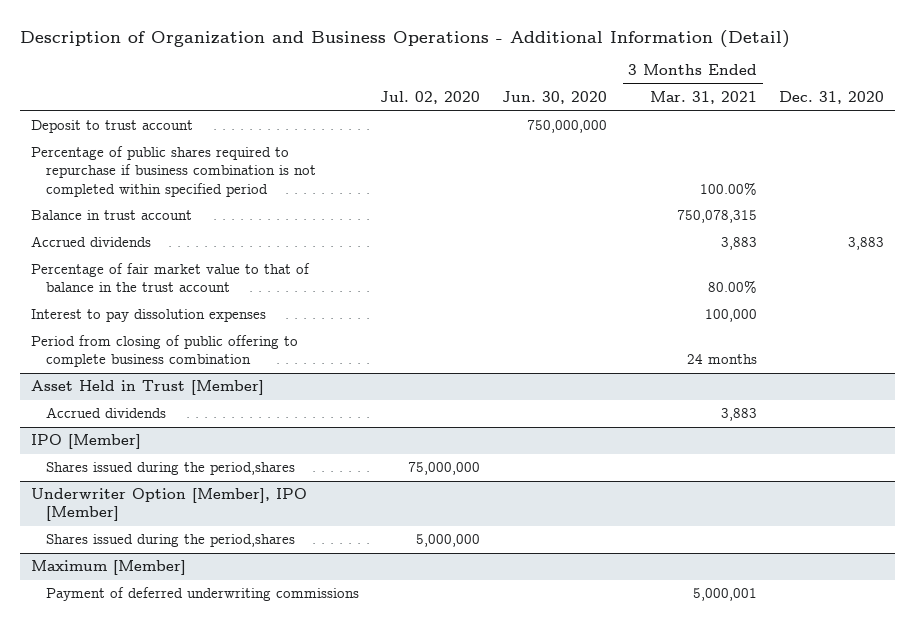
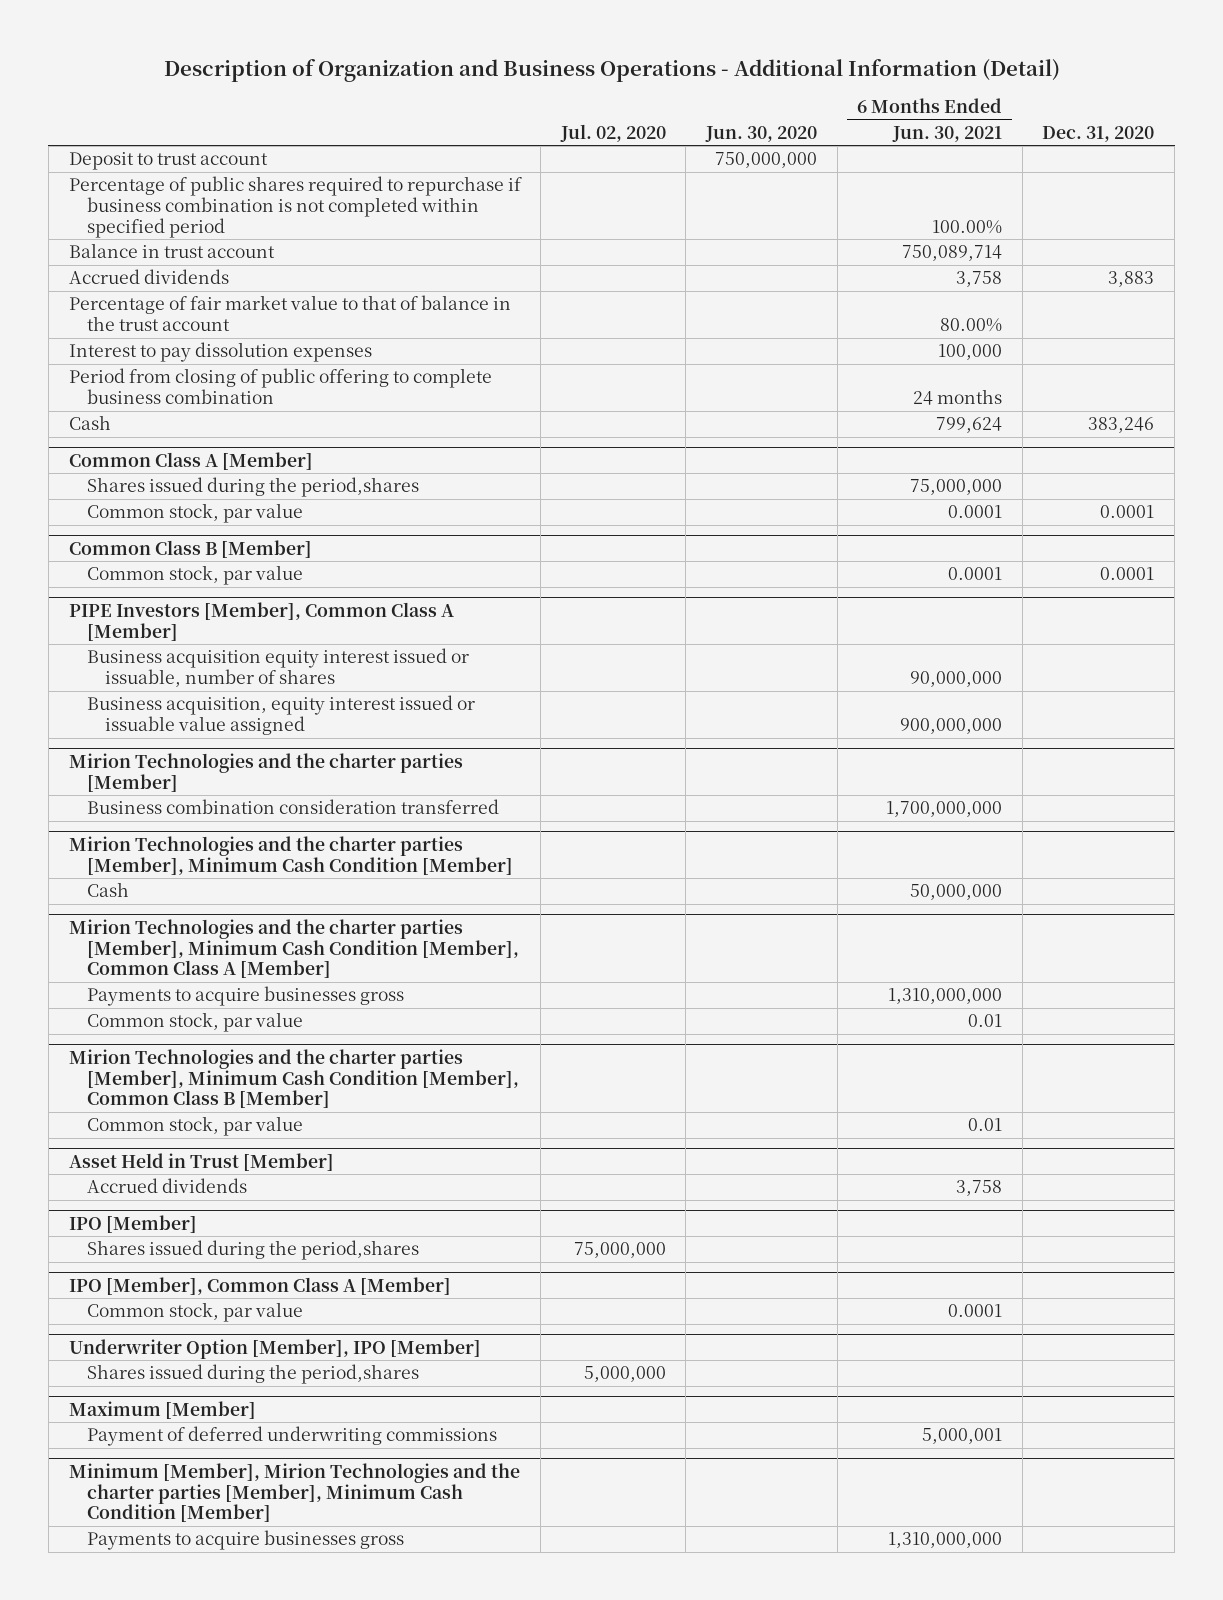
- | Jul. 02, 2020 | Jun. 30, 2020 | 3 Months Ended Mar. 31, 2021 | Dec. 31, 2020
+ | Jul. 02, 2020 | Jun. 30, 2020 | 6 Months Ended Jun. 30, 2021 | Dec. 31, 2020
+ Cash | | | 799,624 | 383,246
+ Common Class A [Member]
+ Shares issued during the period,shares | | | 75,000,000 |
+ Common stock, par value | | | 0.0001 | 0.0001
+ Common Class B [Member]
+ Common stock, par value | | | 0.0001 | 0.0001
+ PIPE Investors [Member], Common Class A [Member]
+ Business acquisition equity interest issued or issuable, number of shares | | | 90,000,000 |
+ Business acquisition, equity interest issued or issuable value assigned | | | 900,000,000 |
+ Mirion Technologies and the charter parties [Member]
+ Business combination consideration transferred | | | 1,700,000,000 |
+ Mirion Technologies and the charter parties [Member], Minimum Cash Condition [Member]
+ Cash | | | 50,000,000 |
+ Mirion Technologies and the charter parties [Member], Minimum Cash Condition [Member], Common Class A [Member]
+ Payments to acquire businesses gross | | | 1,310,000,000 |
+ Common stock, par value | | | 0.01 |
+ Mirion Technologies and the charter parties [Member], Minimum Cash Condition [Member], Common Class B [Member]
+ Common stock, par value | | | 0.01 |
+ IPO [Member], Common Class A [Member]
+ Common stock, par value | | | 0.0001 |
+ Minimum [Member], Mirion Technologies and the charter parties [Member], Minimum Cash Condition [Member]
+ Payments to acquire businesses gross | | | 1,310,000,000 |

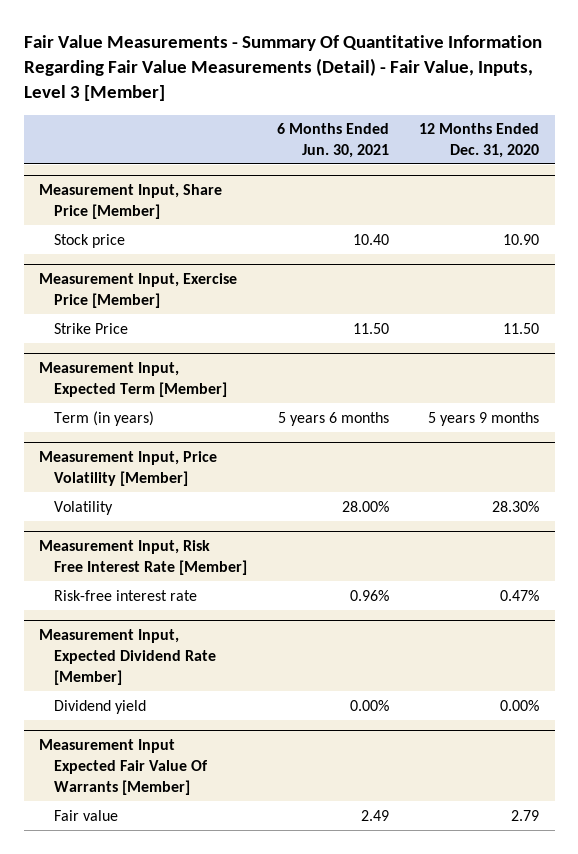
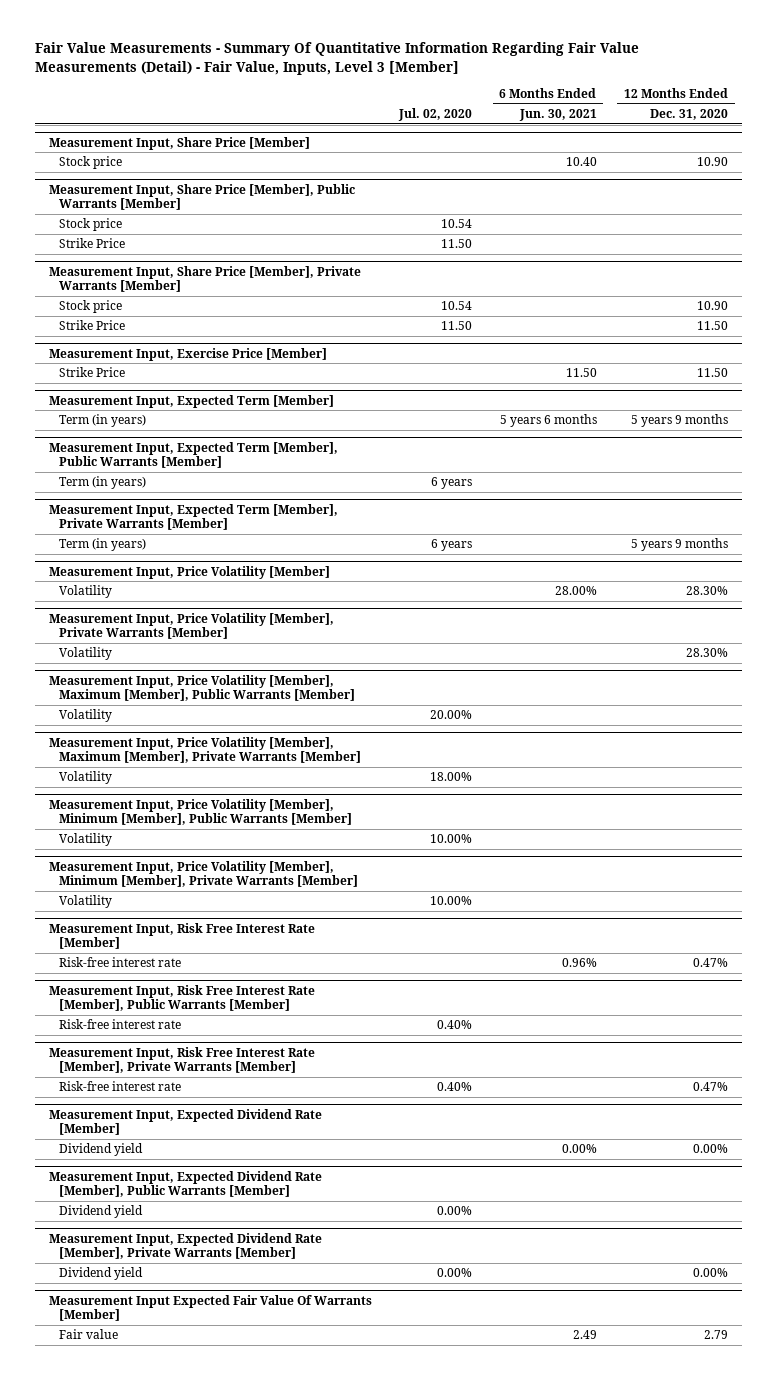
- | 6 Months Ended Jun. 30, 2021 | 12 Months Ended Dec. 31, 2020
+ | Jul. 02, 2020 | 6 Months Ended Jun. 30, 2021 | 12 Months Ended Dec. 31, 2020
+ Measurement Input, Share Price [Member], Public Warrants [Member]
+ Stock price | 10.54 | |
+ Strike Price | 11.50 | |
+ Measurement Input, Share Price [Member], Private Warrants [Member]
+ Stock price | 10.54 | | 10.90
+ Strike Price | 11.50 | | 11.50
+ Measurement Input, Expected Term [Member], Public Warrants [Member]
+ Term (in years) | 6 years | |
+ Measurement Input, Expected Term [Member], Private Warrants [Member]
+ Term (in years) | 6 years | | 5 years 9 months
+ Measurement Input, Price Volatility [Member], Private Warrants [Member]
+ Volatility | | | 28.30%
+ Measurement Input, Price Volatility [Member], Maximum [Member], Public Warrants [Member]
+ Volatility | 20.00% | |
+ Measurement Input, Price Volatility [Member], Maximum [Member], Private Warrants [Member]
+ Volatility | 18.00% | |
+ Measurement Input, Price Volatility [Member], Minimum [Member], Public Warrants [Member]
+ Volatility | 10.00% | |
+ Measurement Input, Price Volatility [Member], Minimum [Member], Private Warrants [Member]
+ Volatility | 10.00% | |
+ Measurement Input, Risk Free Interest Rate [Member], Public Warrants [Member]
+ Risk-free interest rate | 0.40% | |
+ Measurement Input, Risk Free Interest Rate [Member], Private Warrants [Member]
+ Risk-free interest rate | 0.40% | | 0.47%
+ Measurement Input, Expected Dividend Rate [Member], Public Warrants [Member]
+ Dividend yield | 0.00% | |
+ Measurement Input, Expected Dividend Rate [Member], Private Warrants [Member]
+ Dividend yield | 0.00% | | 0.00%

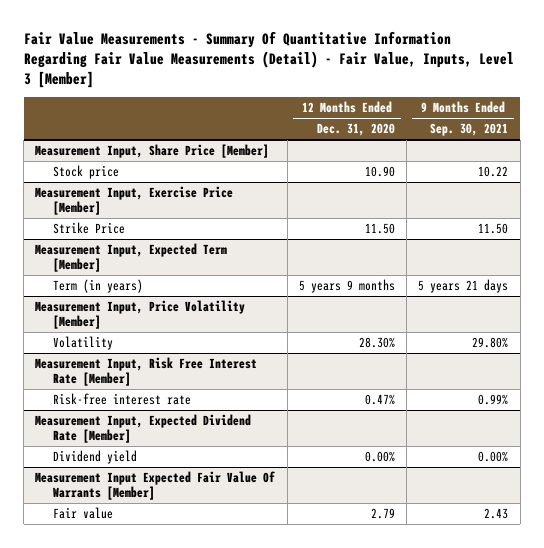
- | Jul. 02, 2020 | 6 Months Ended Jun. 30, 2021 | 12 Months Ended Dec. 31, 2020
+ | 12 Months Ended Dec. 31, 2020 | 9 Months Ended Sep. 30, 2021
- Measurement Input, Share Price [Member], Public Warrants [Member]
- Stock price | 10.54 | |
- Strike Price | 11.50 | |
- Measurement Input, Share Price [Member], Private Warrants [Member]
- Stock price | 10.54 | | 10.90
- Strike Price | 11.50 | | 11.50
- Measurement Input, Expected Term [Member], Public Warrants [Member]
- Term (in years) | 6 years | |
- Measurement Input, Expected Term [Member], Private Warrants [Member]
- Term (in years) | 6 years | | 5 years 9 months
- Measurement Input, Price Volatility [Member], Private Warrants [Member]
- Volatility | | | 28.30%
- Measurement Input, Price Volatility [Member], Maximum [Member], Public Warrants [Member]
- Volatility | 20.00% | |
- Measurement Input, Price Volatility [Member], Maximum [Member], Private Warrants [Member]
- Volatility | 18.00% | |
- Measurement Input, Price Volatility [Member], Minimum [Member], Public Warrants [Member]
- Volatility | 10.00% | |
- Measurement Input, Price Volatility [Member], Minimum [Member], Private Warrants [Member]
- Volatility | 10.00% | |
- Measurement Input, Risk Free Interest Rate [Member], Public Warrants [Member]
- Risk-free interest rate | 0.40% | |
- Measurement Input, Risk Free Interest Rate [Member], Private Warrants [Member]
- Risk-free interest rate | 0.40% | | 0.47%
- Measurement Input, Expected Dividend Rate [Member], Public Warrants [Member]
- Dividend yield | 0.00% | |
- Measurement Input, Expected Dividend Rate [Member], Private Warrants [Member]
- Dividend yield | 0.00% | | 0.00%

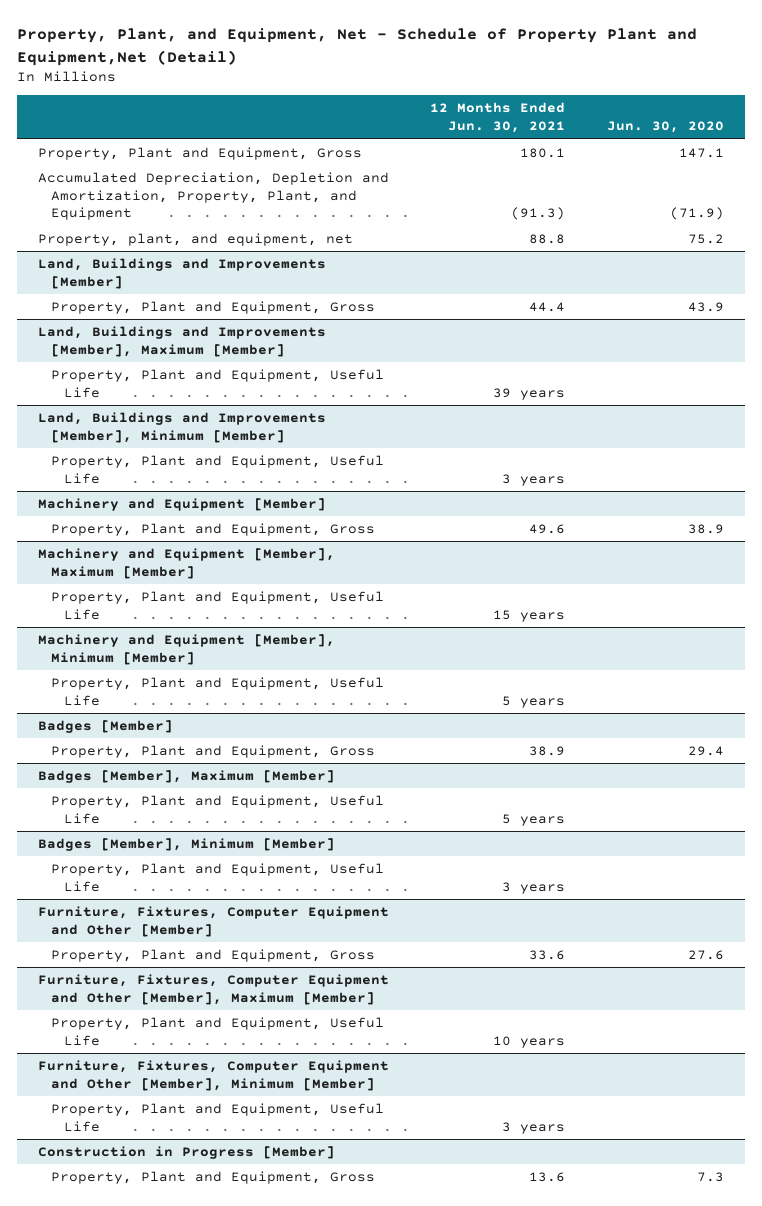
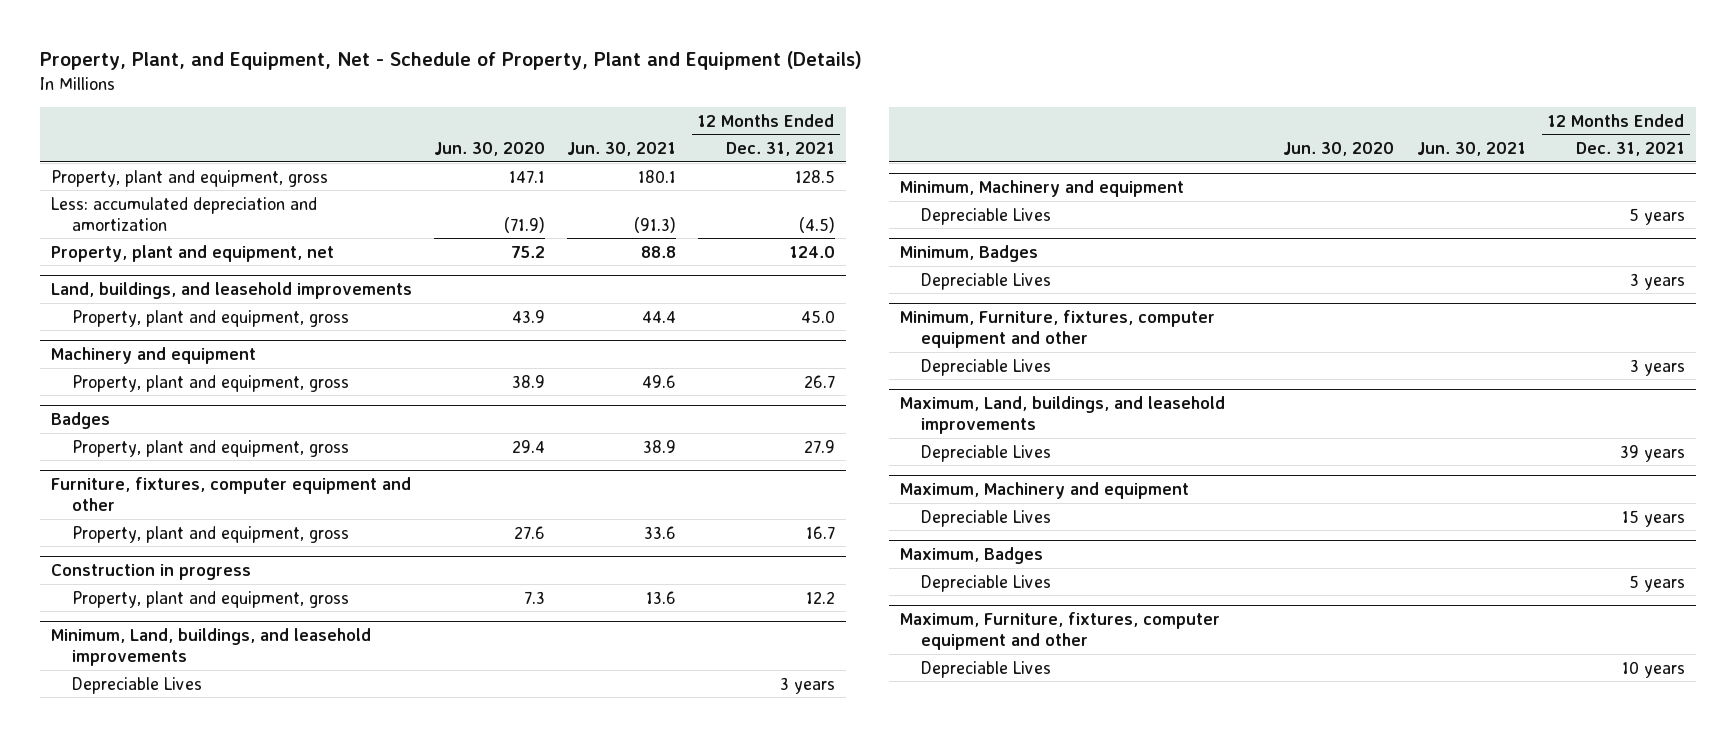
- Property, Plant, and Equipment, Net - Schedule of Property Plant and Equipment,Net (Detail)
+ Property, Plant, and Equipment, Net - Schedule of Property, Plant and Equipment (Details)
- | 12 Months Ended Jun. 30, 2021 | Jun. 30, 2020
+ | Jun. 30, 2020 | Jun. 30, 2021 | 12 Months Ended Dec. 31, 2021
- Property, Plant and Equipment, Gross | 180.1 | 147.1
- Accumulated Depreciation, Depletion and Amortization, Property, Plant, and Equipment | (91.3) | (71.9)
- Property, plant, and equipment, net | 88.8 | 75.2
- Land, Buildings and Improvements [Member]
- Property, Plant and Equipment, Gross | 44.4 | 43.9
- Land, Buildings and Improvements [Member], Maximum [Member]
- Property, Plant and Equipment, Useful Life | 39 years |
- Land, Buildings and Improvements [Member], Minimum [Member]
- Property, Plant and Equipment, Useful Life | 3 years |
- Machinery and Equipment [Member]
- Property, Plant and Equipment, Gross | 49.6 | 38.9
- Machinery and Equipment [Member], Maximum [Member]
- Property, Plant and Equipment, Useful Life | 15 years |
- Machinery and Equipment [Member], Minimum [Member]
- Property, Plant and Equipment, Useful Life | 5 years |
- Badges [Member]
- Property, Plant and Equipment, Gross | 38.9 | 29.4
- Badges [Member], Maximum [Member]
- Property, Plant and Equipment, Useful Life | 5 years |
- Badges [Member], Minimum [Member]
- Property, Plant and Equipment, Useful Life | 3 years |
- Furniture, Fixtures, Computer Equipment and Other [Member]
- Property, Plant and Equipment, Gross | 33.6 | 27.6
- Furniture, Fixtures, Computer Equipment and Other [Member], Maximum [Member]
- Property, Plant and Equipment, Useful Life | 10 years |
- Furniture, Fixtures, Computer Equipment and Other [Member], Minimum [Member]
- Property, Plant and Equipment, Useful Life | 3 years |
- Construction in Progress [Member]
- Property, Plant and Equipment, Gross | 13.6 | 7.3
+ Property, plant and equipment, gross | 147.1 | 180.1 | 128.5
+ Less: accumulated depreciation and amortization | (71.9) | (91.3) | (4.5)
+ Property, plant and equipment, net | 75.2 | 88.8 | 124.0
+ Land, buildings, and leasehold improvements
+ Property, plant and equipment, gross | 43.9 | 44.4 | 45.0
+ Machinery and equipment
+ Property, plant and equipment, gross | 38.9 | 49.6 | 26.7
+ Badges
+ Property, plant and equipment, gross | 29.4 | 38.9 | 27.9
+ Furniture, fixtures, computer equipment and other
+ Property, plant and equipment, gross | 27.6 | 33.6 | 16.7
+ Construction in progress
+ Property, plant and equipment, gross | 7.3 | 13.6 | 12.2
+ Minimum, Land, buildings, and leasehold improvements
+ Depreciable Lives | | | 3 years
+ Minimum, Machinery and equipment
+ Depreciable Lives | | | 5 years
+ Minimum, Badges
+ Depreciable Lives | | | 3 years
+ Minimum, Furniture, fixtures, computer equipment and other
+ Depreciable Lives | | | 3 years
+ Maximum, Land, buildings, and leasehold improvements
+ Depreciable Lives | | | 39 years
+ Maximum, Machinery and equipment
+ Depreciable Lives | | | 15 years
+ Maximum, Badges
+ Depreciable Lives | | | 5 years
+ Maximum, Furniture, fixtures, computer equipment and other
+ Depreciable Lives | | | 10 years

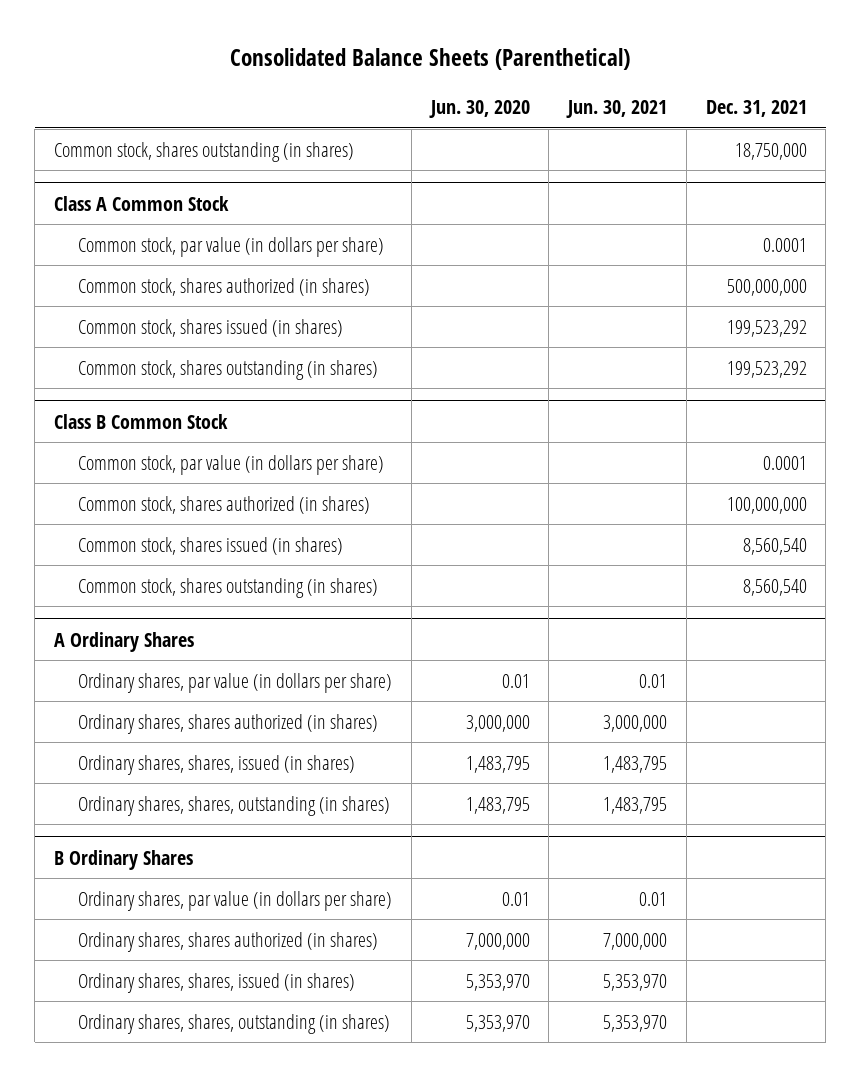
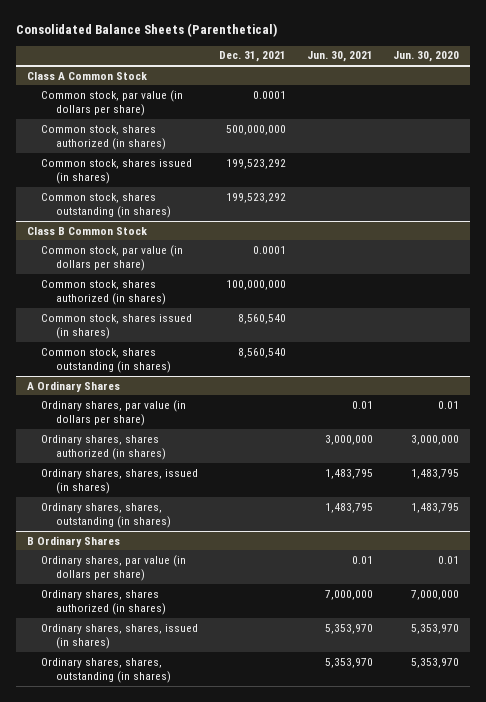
- | Jun. 30, 2020 | Jun. 30, 2021 | Dec. 31, 2021
+ | Dec. 31, 2021 | Jun. 30, 2021 | Jun. 30, 2020
- Common stock, shares outstanding (in shares) | | | 18,750,000

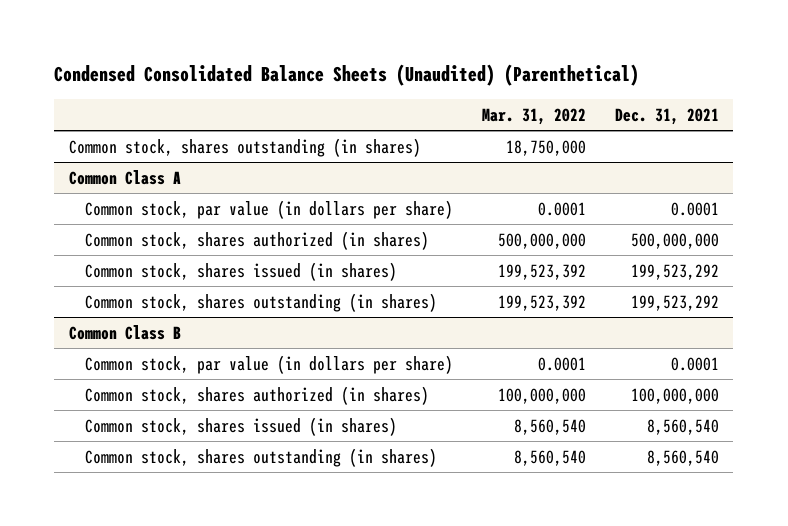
- Consolidated Balance Sheets (Parenthetical)
+ Condensed Consolidated Balance Sheets (Unaudited) (Parenthetical)
- | Dec. 31, 2021 | Jun. 30, 2021 | Jun. 30, 2020
+ | Mar. 31, 2022 | Dec. 31, 2021
- Class A Common Stock
+ Common stock, shares outstanding (in shares) | 18,750,000 |
+ Common Class A
- Class B Common Stock
+ Common Class B
- A Ordinary Shares
- Ordinary shares, par value (in dollars per share) | | 0.01 | 0.01
- Ordinary shares, shares authorized (in shares) | | 3,000,000 | 3,000,000
- Ordinary shares, shares, issued (in shares) | | 1,483,795 | 1,483,795
- Ordinary shares, shares, outstanding (in shares) | | 1,483,795 | 1,483,795
- B Ordinary Shares
- Ordinary shares, par value (in dollars per share) | | 0.01 | 0.01
- Ordinary shares, shares authorized (in shares) | | 7,000,000 | 7,000,000
- Ordinary shares, shares, issued (in shares) | | 5,353,970 | 5,353,970
- Ordinary shares, shares, outstanding (in shares) | | 5,353,970 | 5,353,970

